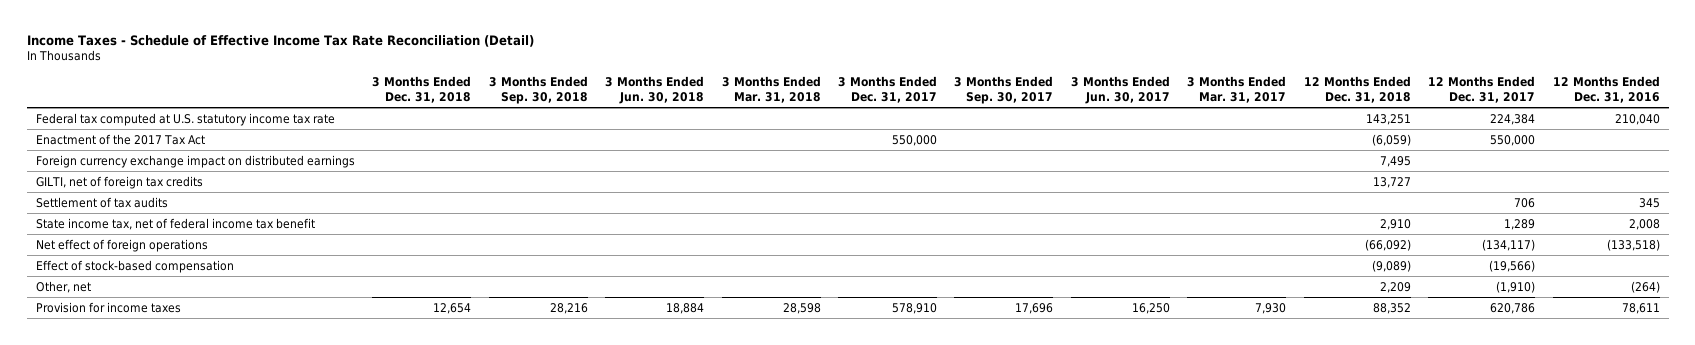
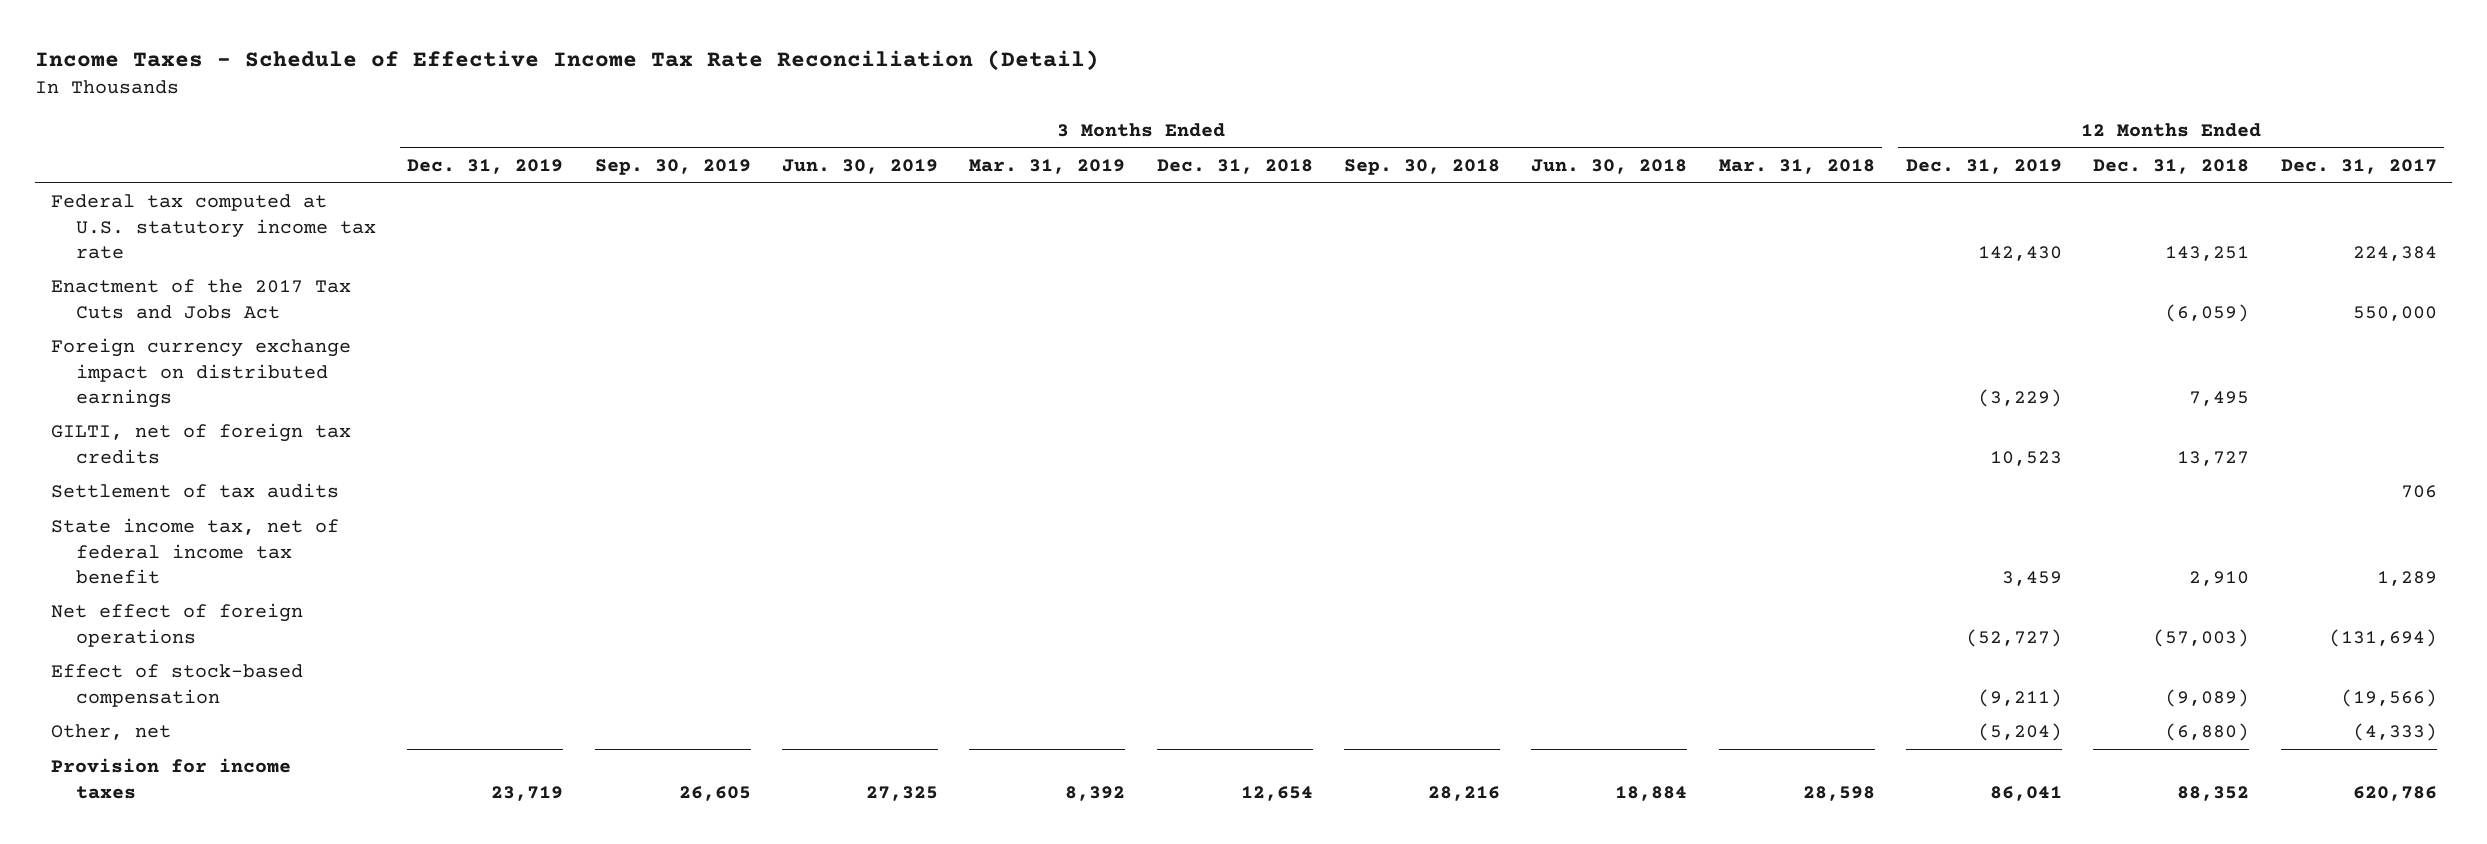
- | 3 Months Ended Dec. 31, 2018 | 3 Months Ended Sep. 30, 2018 | 3 Months Ended Jun. 30, 2018 | 3 Months Ended Mar. 31, 2018 | 3 Months Ended Dec. 31, 2017 | 3 Months Ended Sep. 30, 2017 | 3 Months Ended Jun. 30, 2017 | 3 Months Ended Mar. 31, 2017 | 12 Months Ended Dec. 31, 2018 | 12 Months Ended Dec. 31, 2017 | 12 Months Ended Dec. 31, 2016
+ | 3 Months Ended Dec. 31, 2019 | 3 Months Ended Sep. 30, 2019 | 3 Months Ended Jun. 30, 2019 | 3 Months Ended Mar. 31, 2019 | 3 Months Ended Dec. 31, 2018 | 3 Months Ended Sep. 30, 2018 | 3 Months Ended Jun. 30, 2018 | 3 Months Ended Mar. 31, 2018 | 12 Months Ended Dec. 31, 2019 | 12 Months Ended Dec. 31, 2018 | 12 Months Ended Dec. 31, 2017
- Enactment of the 2017 Tax Act | | | | | 550,000 | | | | (6,059) | 550,000 |
+ Enactment of the 2017 Tax Cuts and Jobs Act | | | | | | | | | | (6,059) | 550,000
- Net effect of foreign operations | | | | | | | | | (66,092) | (134,117) | (133,518)
+ Net effect of foreign operations | | | | | | | | | (52,727) | (57,003) | (131,694)
- Other, net | | | | | | | | | 2,209 | (1,910) | (264)
+ Other, net | | | | | | | | | (5,204) | (6,880) | (4,333)

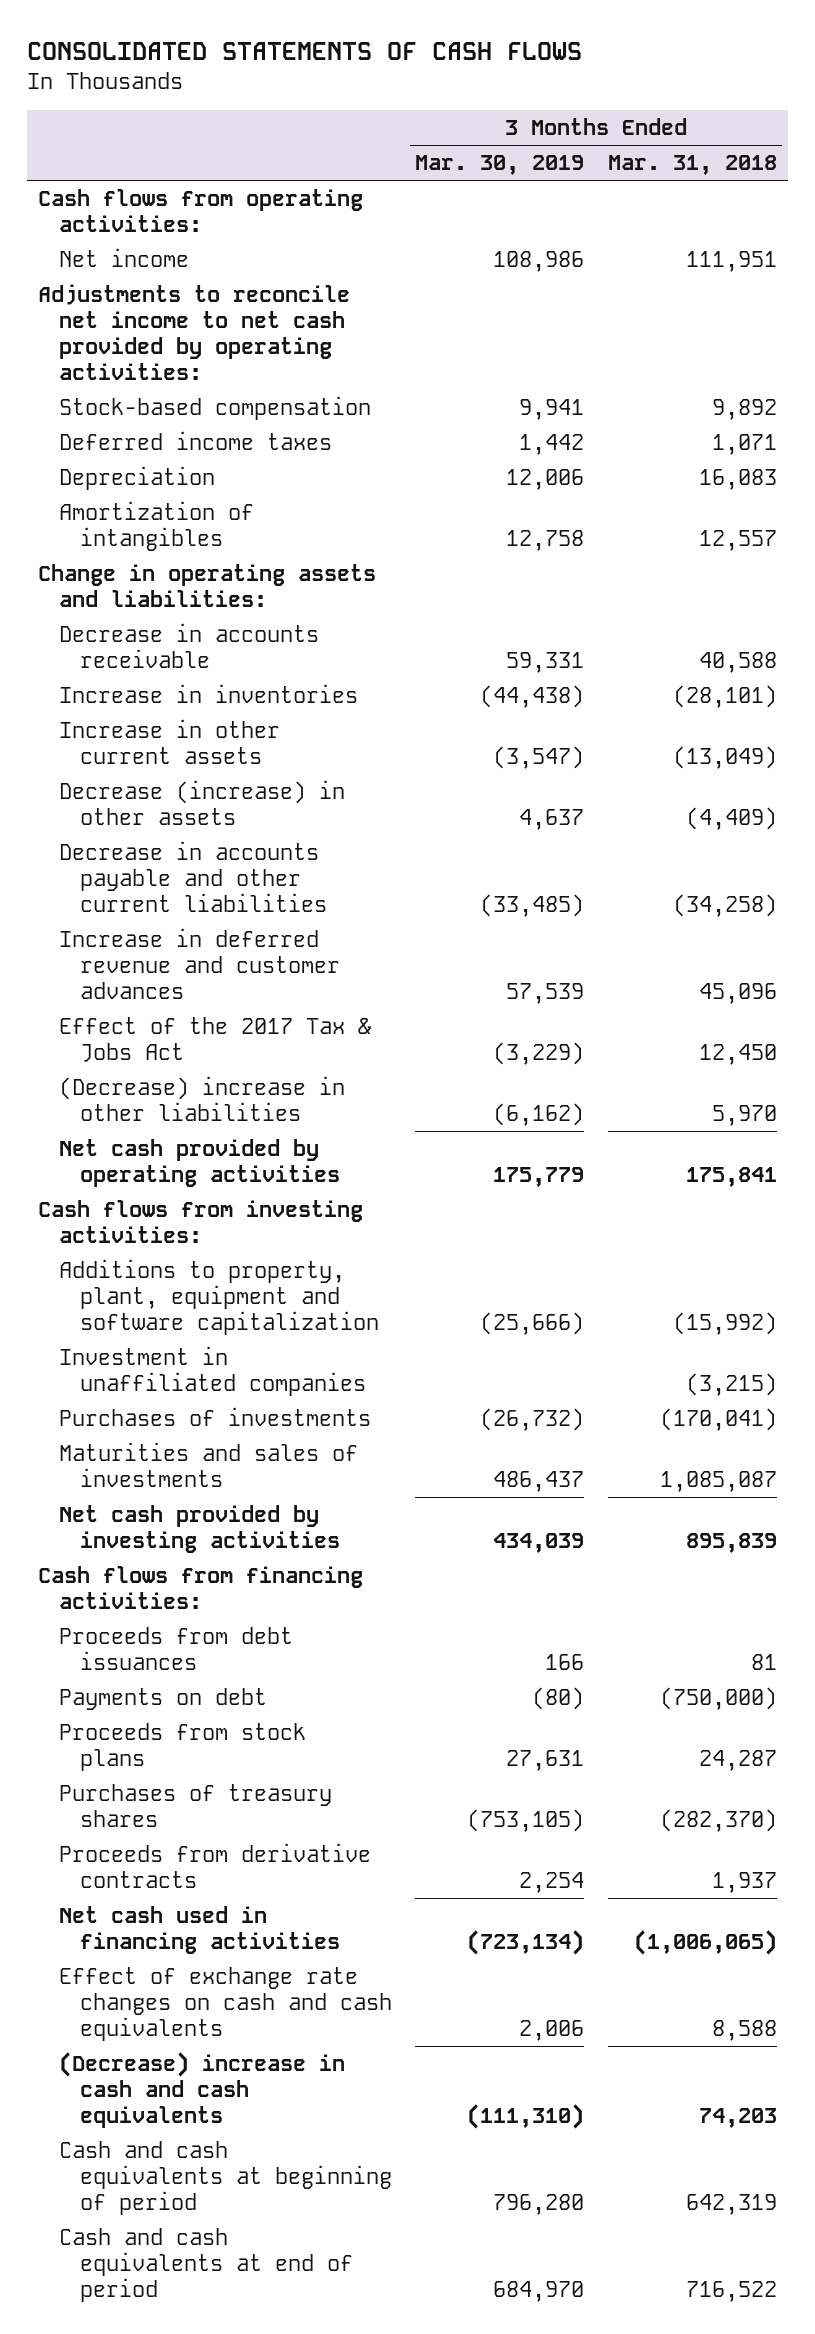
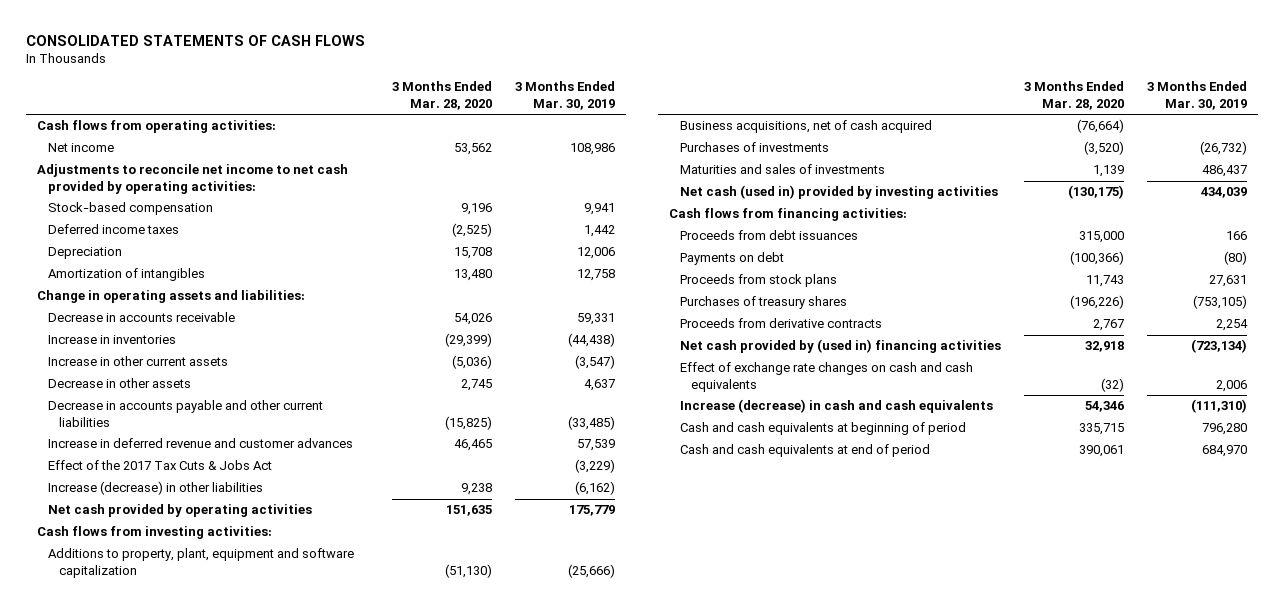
- | 3 Months Ended Mar. 30, 2019 | 3 Months Ended Mar. 31, 2018
+ | 3 Months Ended Mar. 28, 2020 | 3 Months Ended Mar. 30, 2019
- Decrease (increase) in other assets | 4,637 | (4,409)
+ Decrease in other assets | 2,745 | 4,637
- Effect of the 2017 Tax & Jobs Act | (3,229) | 12,450
- (Decrease) increase in other liabilities | (6,162) | 5,970
+ Effect of the 2017 Tax Cuts & Jobs Act | | (3,229)
+ Increase (decrease) in other liabilities | 9,238 | (6,162)
- Investment in unaffiliated companies | | (3,215)
+ Business acquisitions, net of cash acquired | (76,664) |
- Net cash provided by investing activities | 434,039 | 895,839
+ Net cash (used in) provided by investing activities | (130,175) | 434,039
- Net cash used in financing activities | (723,134) | (1,006,065)
+ Net cash provided by (used in) financing activities | 32,918 | (723,134)
- (Decrease) increase in cash and cash equivalents | (111,310) | 74,203
+ Increase (decrease) in cash and cash equivalents | 54,346 | (111,310)

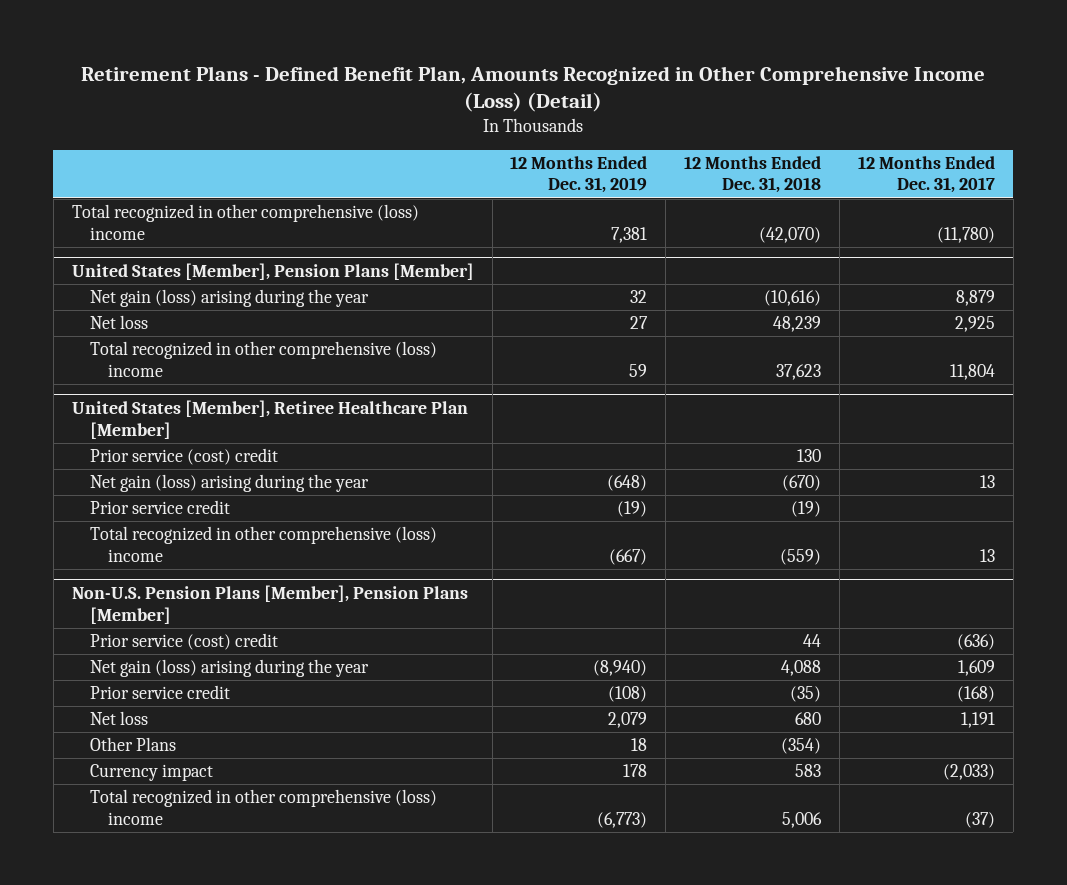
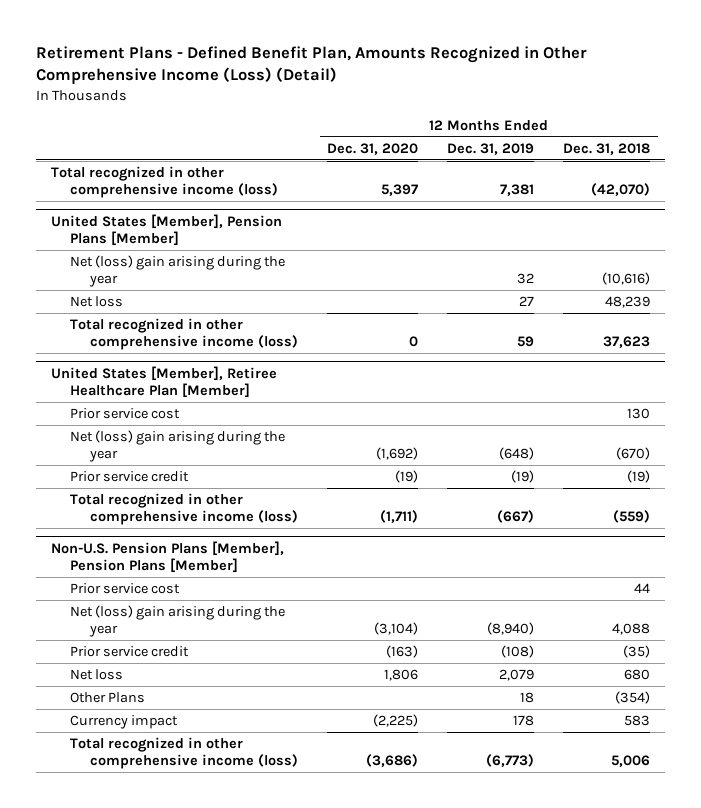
- | 12 Months Ended Dec. 31, 2019 | 12 Months Ended Dec. 31, 2018 | 12 Months Ended Dec. 31, 2017
+ | 12 Months Ended Dec. 31, 2020 | 12 Months Ended Dec. 31, 2019 | 12 Months Ended Dec. 31, 2018
- Total recognized in other comprehensive (loss) income | 7,381 | (42,070) | (11,780)
+ Total recognized in other comprehensive income (loss) | 5,397 | 7,381 | (42,070)
@ United States [Member], Pension Plans [Member]
- Net gain (loss) arising during the year | 32 | (10,616) | 8,879
+ Net (loss) gain arising during the year | | 32 | (10,616)
- Total recognized in other comprehensive (loss) income | 59 | 37,623 | 11,804
+ Total recognized in other comprehensive income (loss) | 0 | 59 | 37,623
@ United States [Member], Retiree Healthcare Plan [Member]
- Prior service (cost) credit | | 130 |
- Net gain (loss) arising during the year | (648) | (670) | 13
+ Prior service cost | | | 130
+ Net (loss) gain arising during the year | (1,692) | (648) | (670)
- Total recognized in other comprehensive (loss) income | (667) | (559) | 13
+ Total recognized in other comprehensive income (loss) | (1,711) | (667) | (559)
@ Non-U.S. Pension Plans [Member], Pension Plans [Member]
- Prior service (cost) credit | | 44 | (636)
- Net gain (loss) arising during the year | (8,940) | 4,088 | 1,609
+ Prior service cost | | | 44
+ Net (loss) gain arising during the year | (3,104) | (8,940) | 4,088
- Total recognized in other comprehensive (loss) income | (6,773) | 5,006 | (37)
+ Total recognized in other comprehensive income (loss) | (3,686) | (6,773) | 5,006

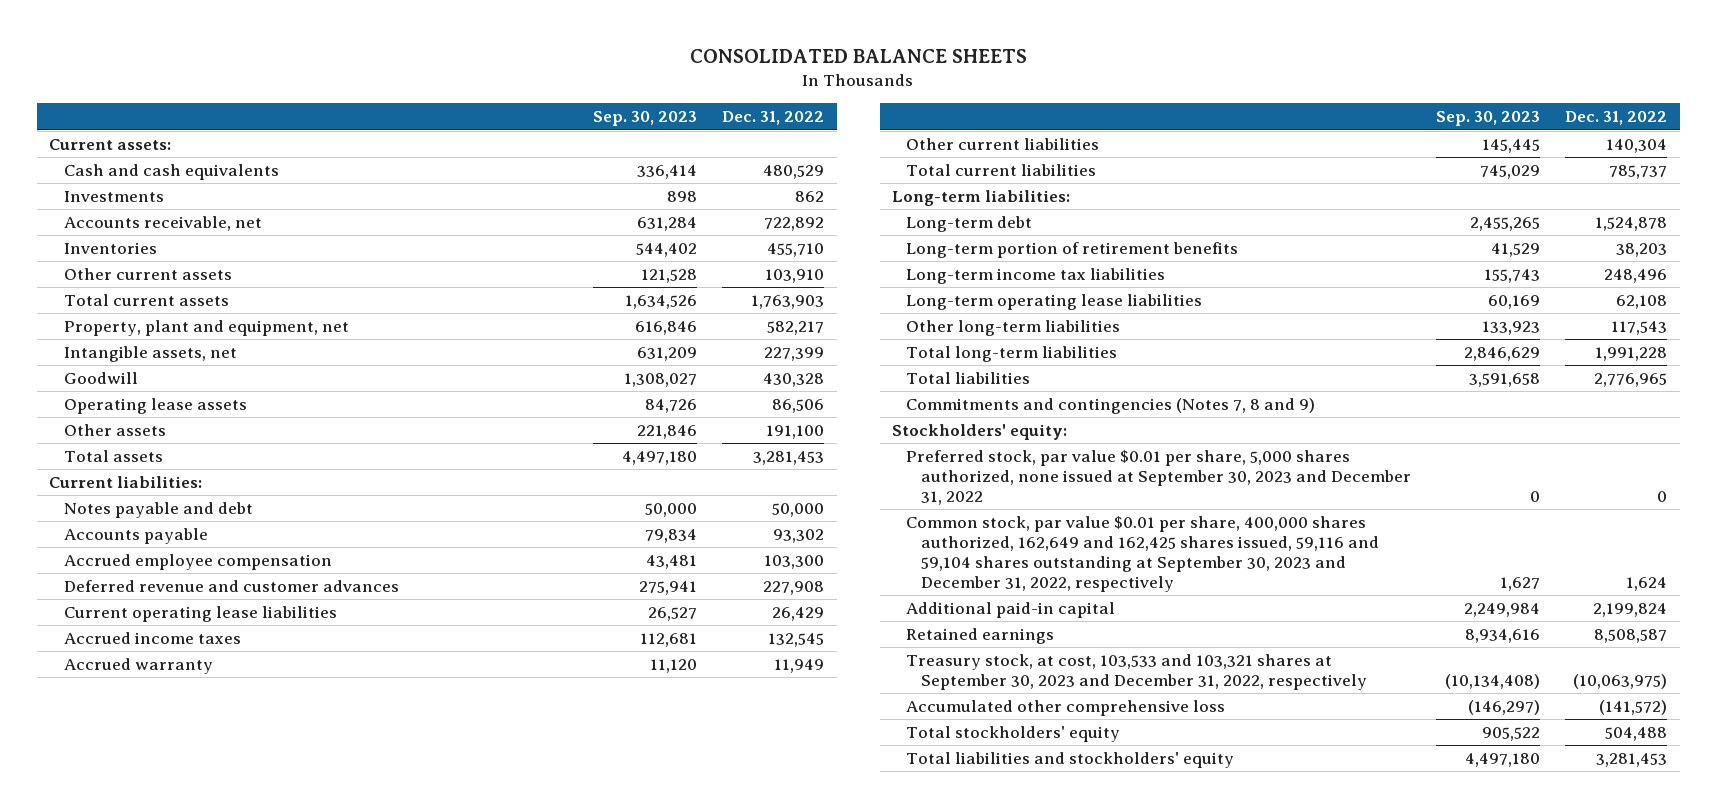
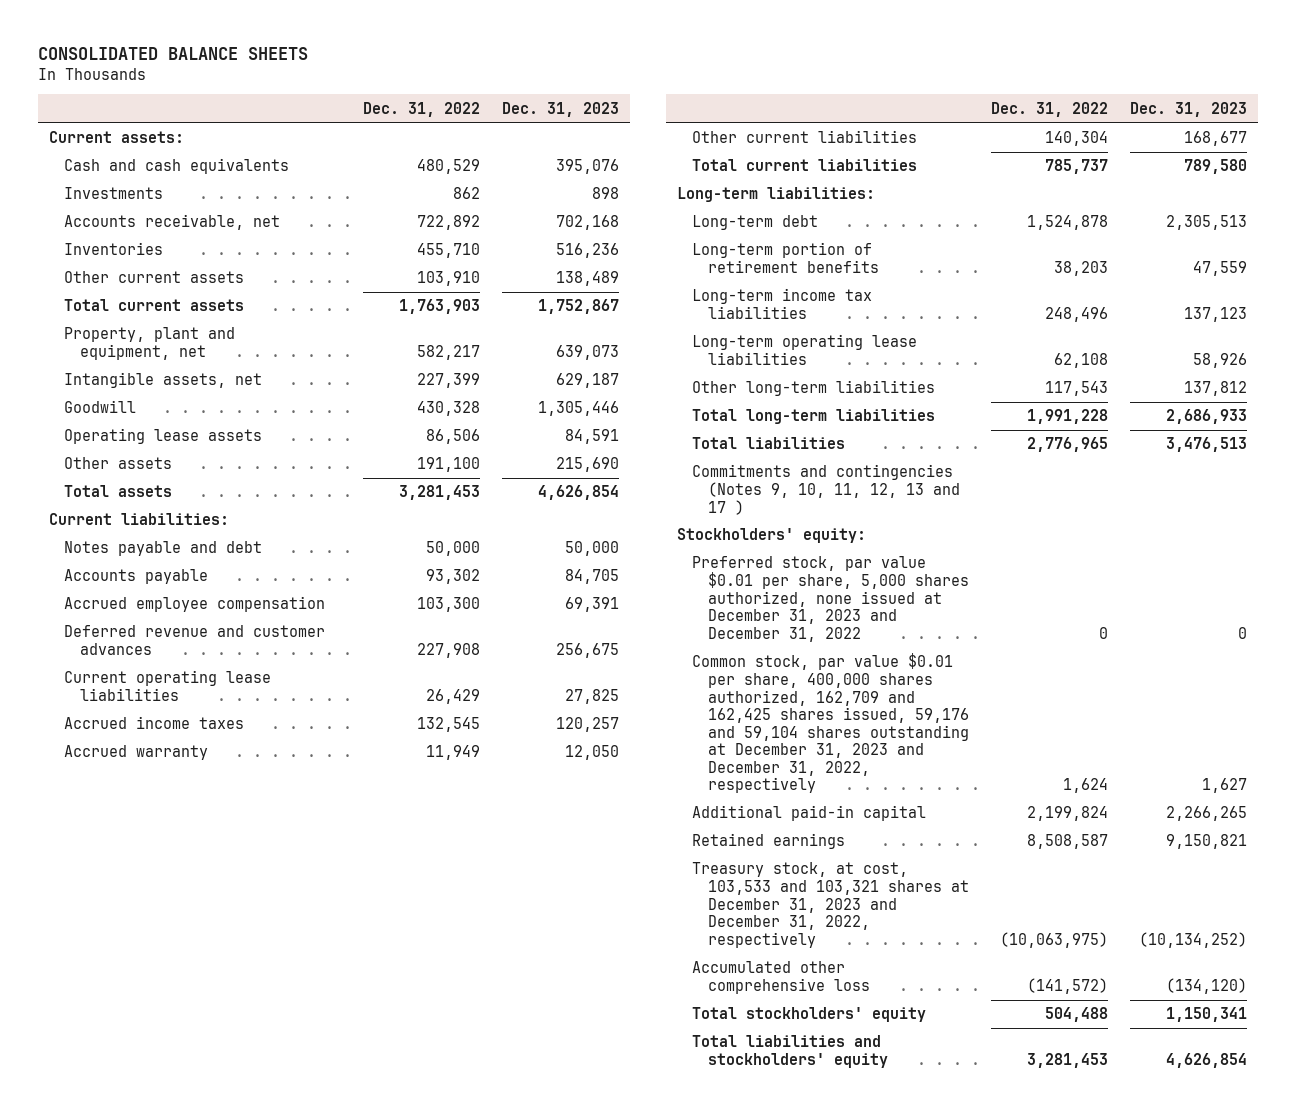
- | Sep. 30, 2023 | Dec. 31, 2022
+ | Dec. 31, 2022 | Dec. 31, 2023
- Commitments and contingencies (Notes 7, 8 and 9)
+ Commitments and contingencies (Notes 9, 10, 11, 12, 13 and 17 )
- Preferred stock, par value $0.01 per share, 5,000 shares authorized, none issued at September 30, 2023 and December 31, 2022 | 0 | 0
- Common stock, par value $0.01 per share, 400,000 shares authorized, 162,649 and 162,425 shares issued, 59,116 and 59,104 shares outstanding at September 30, 2023 and December 31, 2022, respectively | 1,627 | 1,624
+ Preferred stock, par value $0.01 per share, 5,000 shares authorized, none issued at December 31, 2023 and December 31, 2022 | 0 | 0
+ Common stock, par value $0.01 per share, 400,000 shares authorized, 162,709 and 162,425 shares issued, 59,176 and 59,104 shares outstanding at December 31, 2023 and December 31, 2022, respectively | 1,624 | 1,627
- Treasury stock, at cost, 103,533 and 103,321 shares at September 30, 2023 and December 31, 2022, respectively | (10,134,408) | (10,063,975)
+ Treasury stock, at cost, 103,533 and 103,321 shares at December 31, 2023 and December 31, 2022, respectively | (10,063,975) | (10,134,252)

